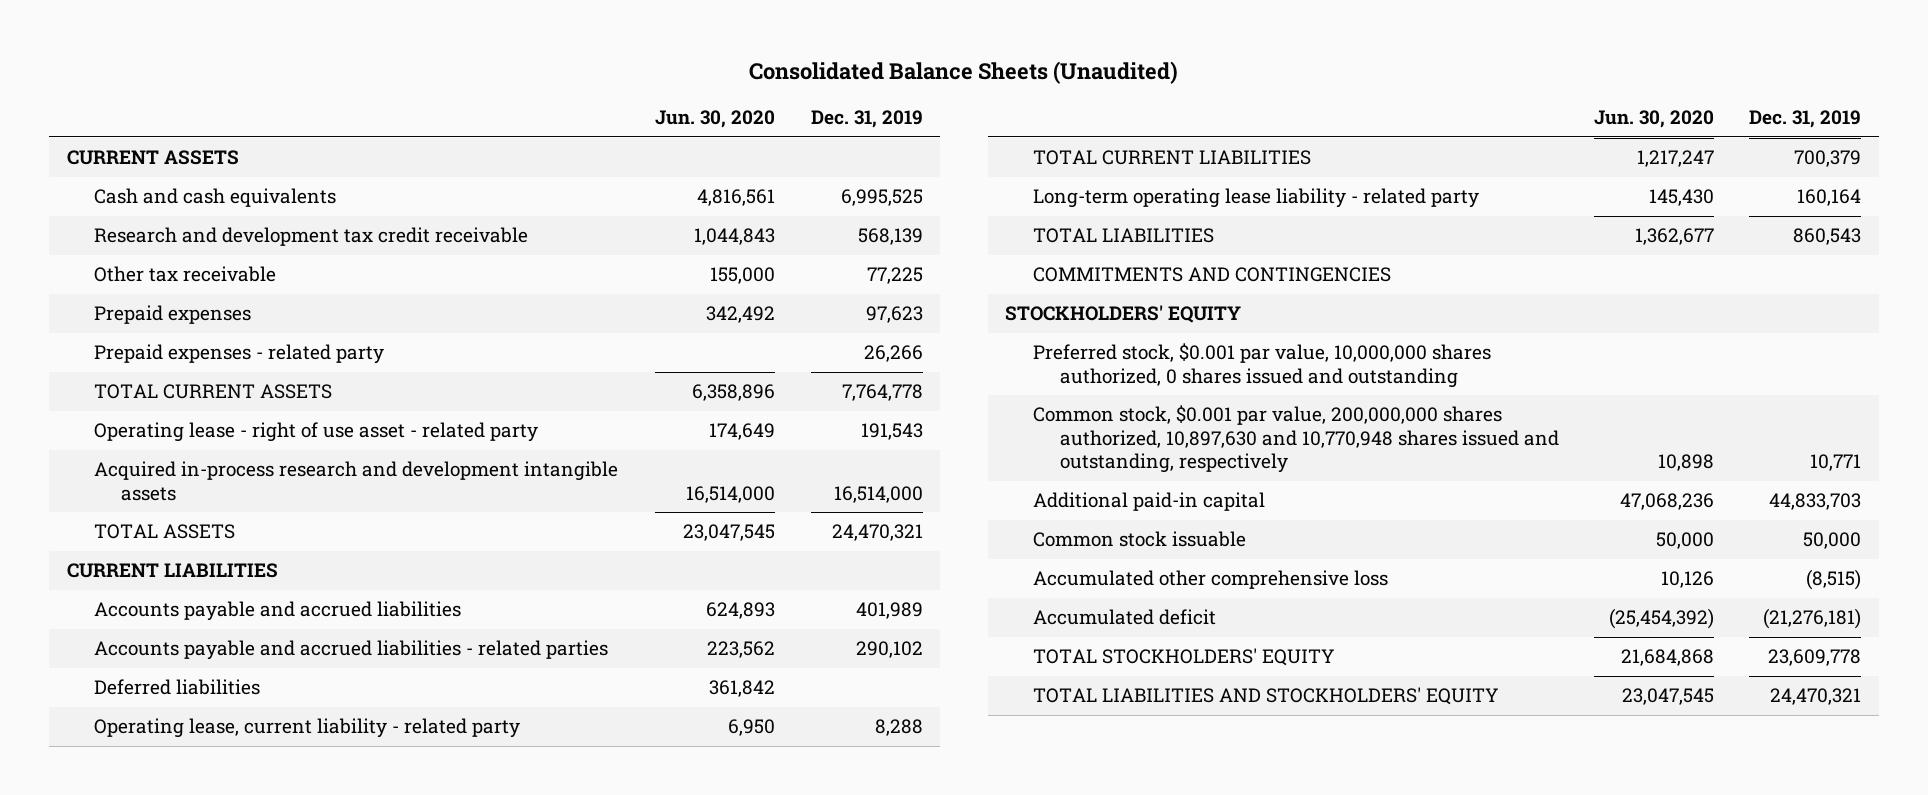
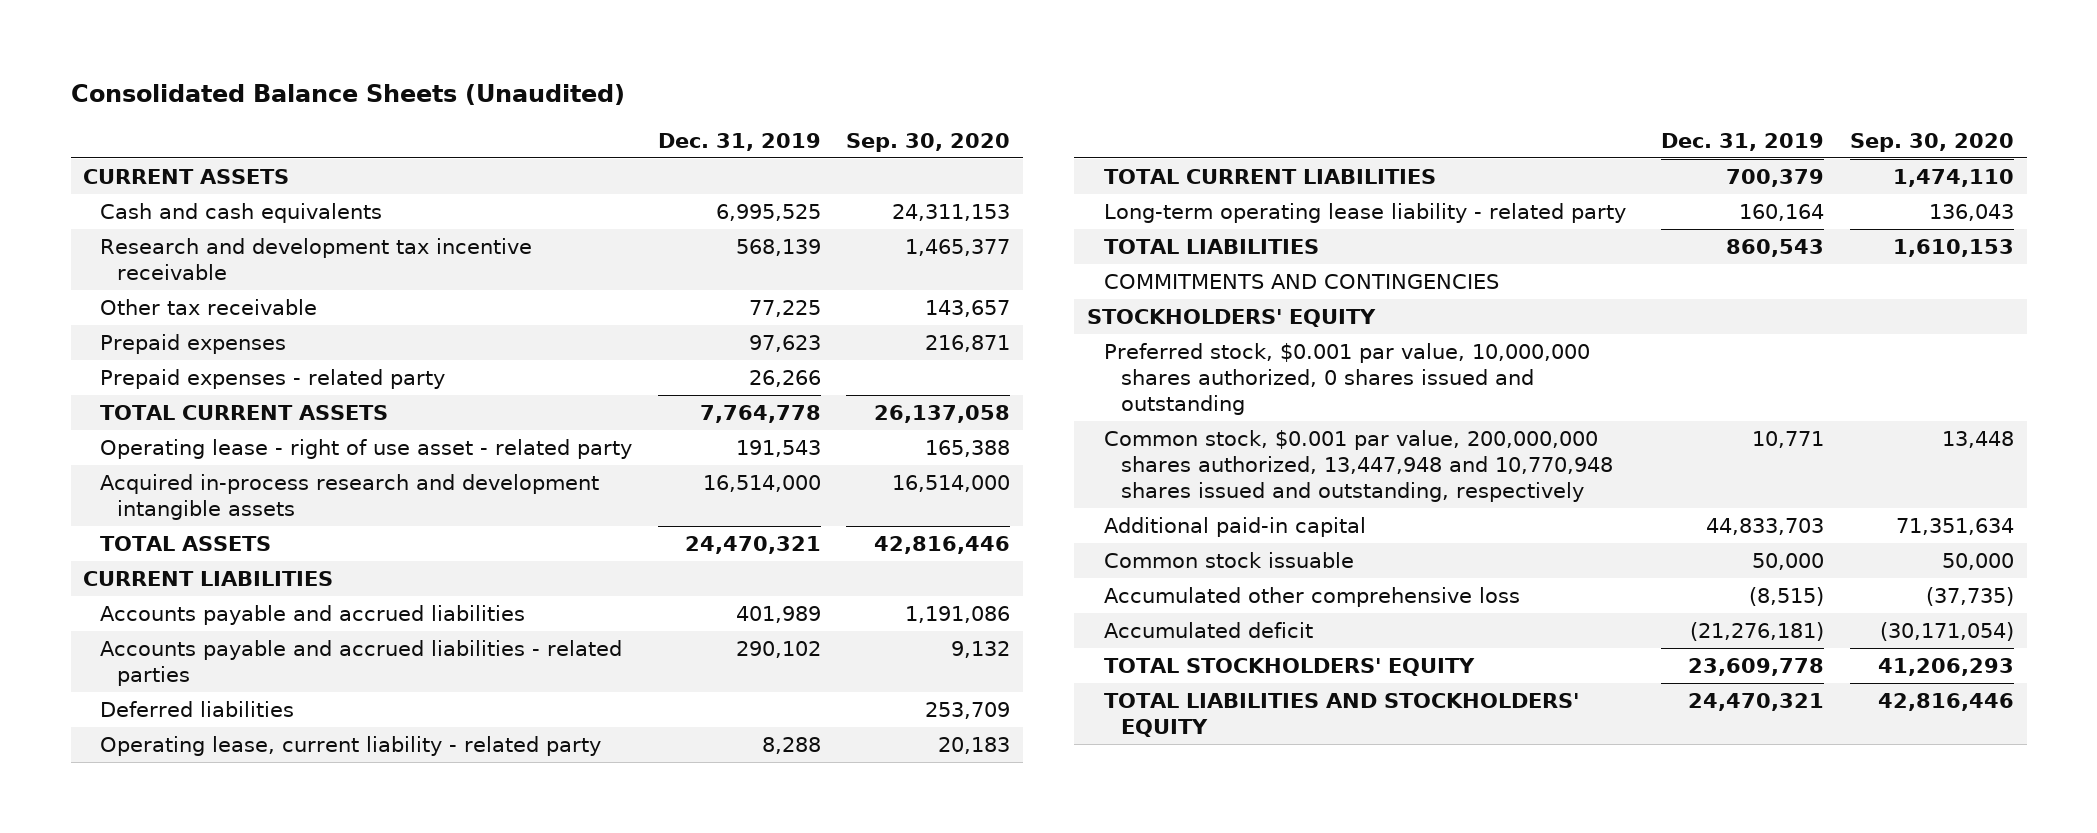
- | Jun. 30, 2020 | Dec. 31, 2019
+ | Dec. 31, 2019 | Sep. 30, 2020
- Research and development tax credit receivable | 1,044,843 | 568,139
+ Research and development tax incentive receivable | 568,139 | 1,465,377
- Common stock, $0.001 par value, 200,000,000 shares authorized, 10,897,630 and 10,770,948 shares issued and outstanding, respectively | 10,898 | 10,771
+ Common stock, $0.001 par value, 200,000,000 shares authorized, 13,447,948 and 10,770,948 shares issued and outstanding, respectively | 10,771 | 13,448

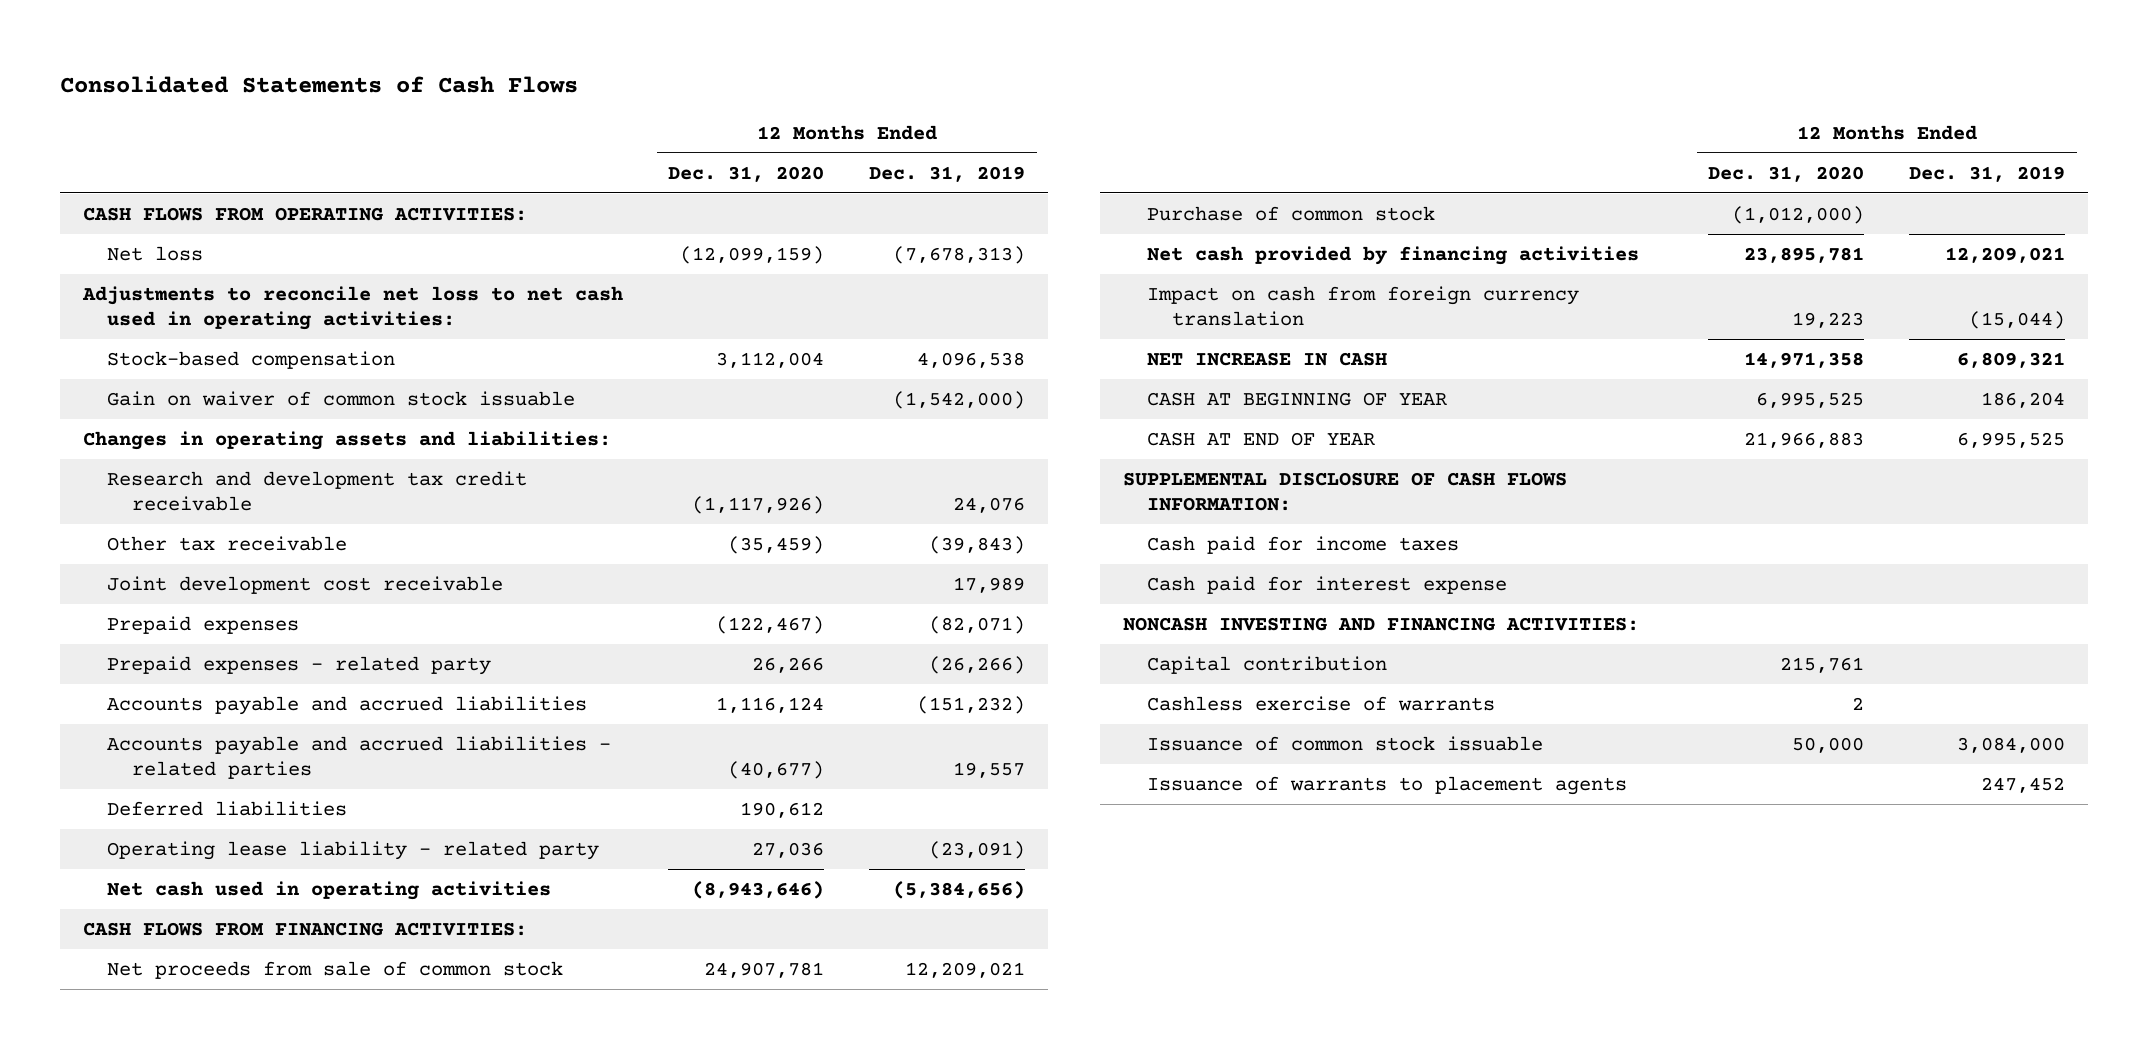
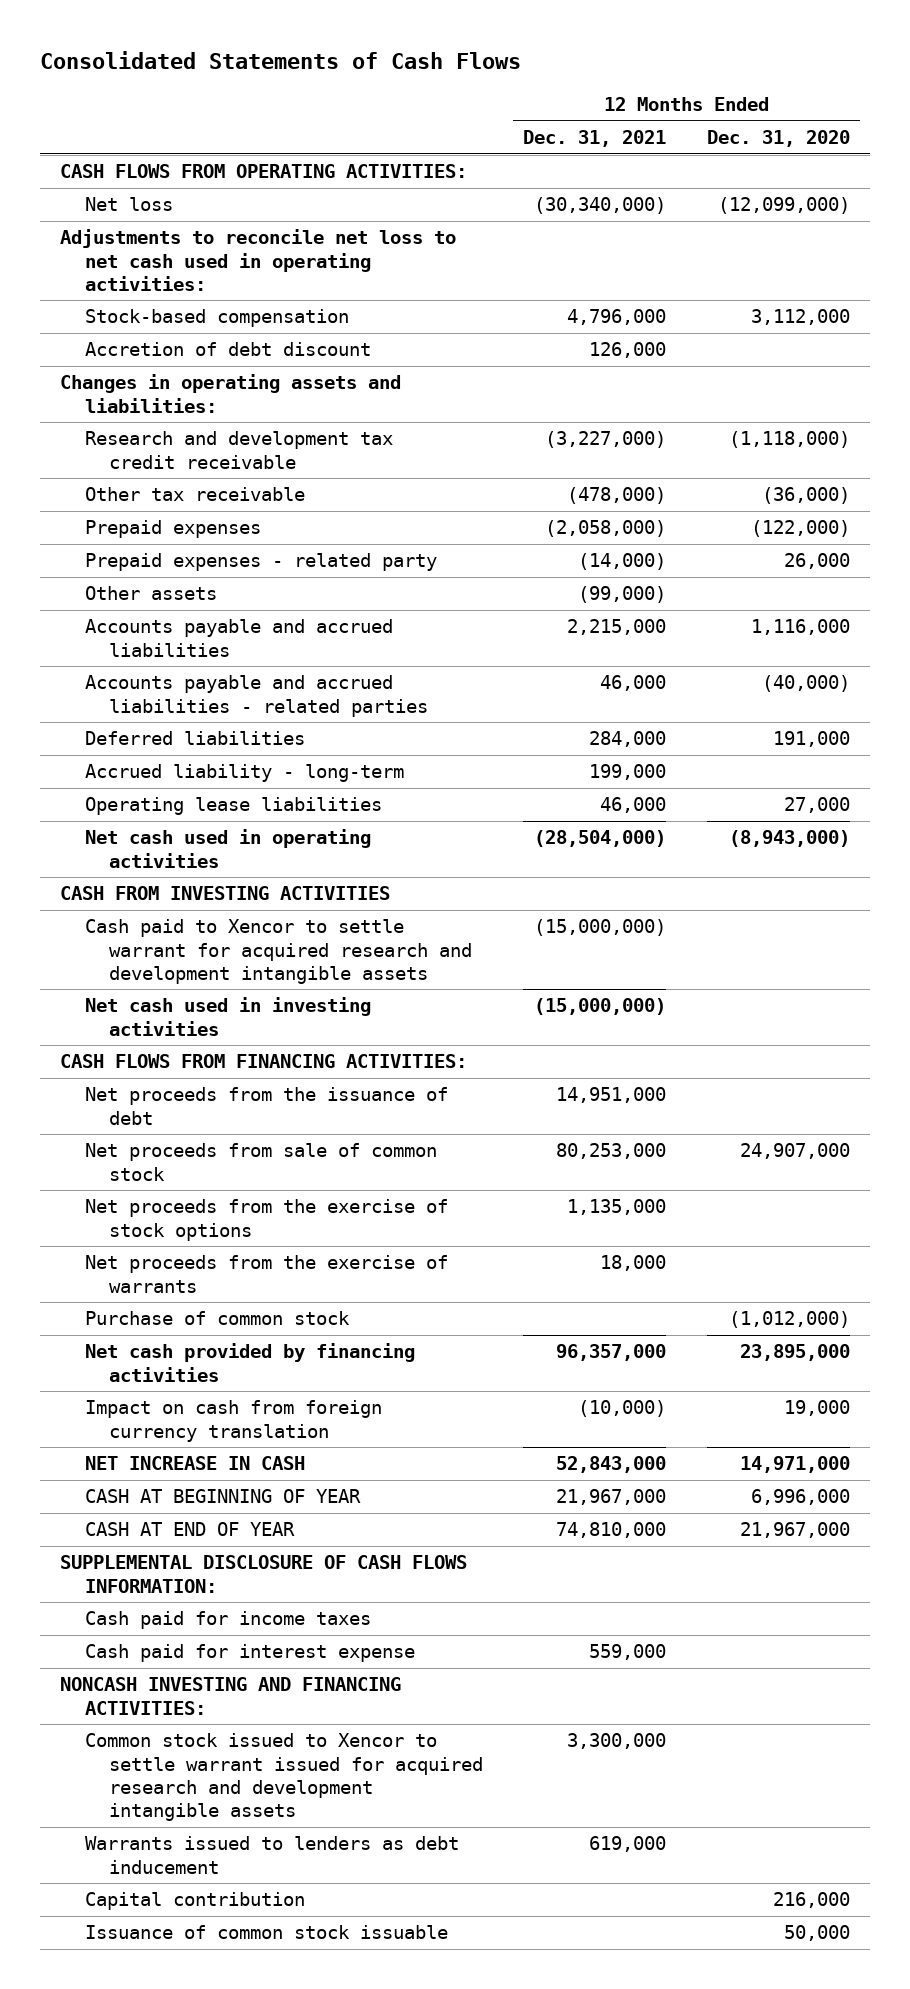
- | 12 Months Ended Dec. 31, 2020 | 12 Months Ended Dec. 31, 2019
+ | 12 Months Ended Dec. 31, 2021 | 12 Months Ended Dec. 31, 2020
- Net loss | (12,099,159) | (7,678,313)
+ Net loss | (30,340,000) | (12,099,000)
- Stock-based compensation | 3,112,004 | 4,096,538
- Gain on waiver of common stock issuable | | (1,542,000)
+ Stock-based compensation | 4,796,000 | 3,112,000
+ Accretion of debt discount | 126,000 |
- Research and development tax credit receivable | (1,117,926) | 24,076
- Other tax receivable | (35,459) | (39,843)
- Joint development cost receivable | | 17,989
- Prepaid expenses | (122,467) | (82,071)
- Prepaid expenses - related party | 26,266 | (26,266)
- Accounts payable and accrued liabilities | 1,116,124 | (151,232)
- Accounts payable and accrued liabilities - related parties | (40,677) | 19,557
- Deferred liabilities | 190,612 |
- Operating lease liability - related party | 27,036 | (23,091)
- Net cash used in operating activities | (8,943,646) | (5,384,656)
+ Research and development tax credit receivable | (3,227,000) | (1,118,000)
+ Other tax receivable | (478,000) | (36,000)
+ Prepaid expenses | (2,058,000) | (122,000)
+ Prepaid expenses - related party | (14,000) | 26,000
+ Other assets | (99,000) |
+ Accounts payable and accrued liabilities | 2,215,000 | 1,116,000
+ Accounts payable and accrued liabilities - related parties | 46,000 | (40,000)
+ Deferred liabilities | 284,000 | 191,000
+ Accrued liability - long-term | 199,000 |
+ Operating lease liabilities | 46,000 | 27,000
+ Net cash used in operating activities | (28,504,000) | (8,943,000)
+ CASH FROM INVESTING ACTIVITIES
+ Cash paid to Xencor to settle warrant for acquired research and development intangible assets | (15,000,000) |
+ Net cash used in investing activities | (15,000,000) |
- Net proceeds from sale of common stock | 24,907,781 | 12,209,021
+ Net proceeds from the issuance of debt | 14,951,000 |
+ Net proceeds from sale of common stock | 80,253,000 | 24,907,000
+ Net proceeds from the exercise of stock options | 1,135,000 |
+ Net proceeds from the exercise of warrants | 18,000 |
- Net cash provided by financing activities | 23,895,781 | 12,209,021
- Impact on cash from foreign currency translation | 19,223 | (15,044)
- NET INCREASE IN CASH | 14,971,358 | 6,809,321
- CASH AT BEGINNING OF YEAR | 6,995,525 | 186,204
- CASH AT END OF YEAR | 21,966,883 | 6,995,525
+ Net cash provided by financing activities | 96,357,000 | 23,895,000
+ Impact on cash from foreign currency translation | (10,000) | 19,000
+ NET INCREASE IN CASH | 52,843,000 | 14,971,000
+ CASH AT BEGINNING OF YEAR | 21,967,000 | 6,996,000
+ CASH AT END OF YEAR | 74,810,000 | 21,967,000
- Capital contribution | 215,761 |
- Cashless exercise of warrants | 2 |
+ Common stock issued to Xencor to settle warrant issued for acquired research and development intangible assets | 3,300,000 |
+ Warrants issued to lenders as debt inducement | 619,000 |
+ Capital contribution | | 216,000
- Issuance of warrants to placement agents | | 247,452

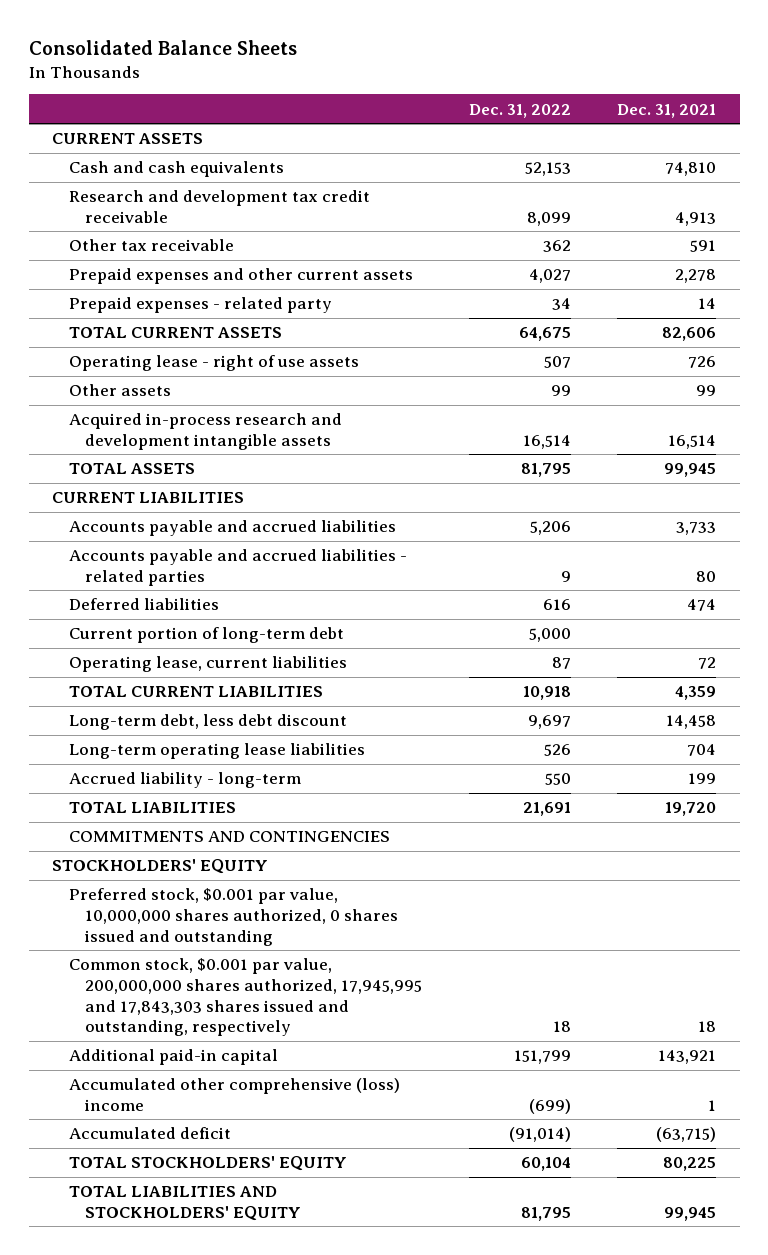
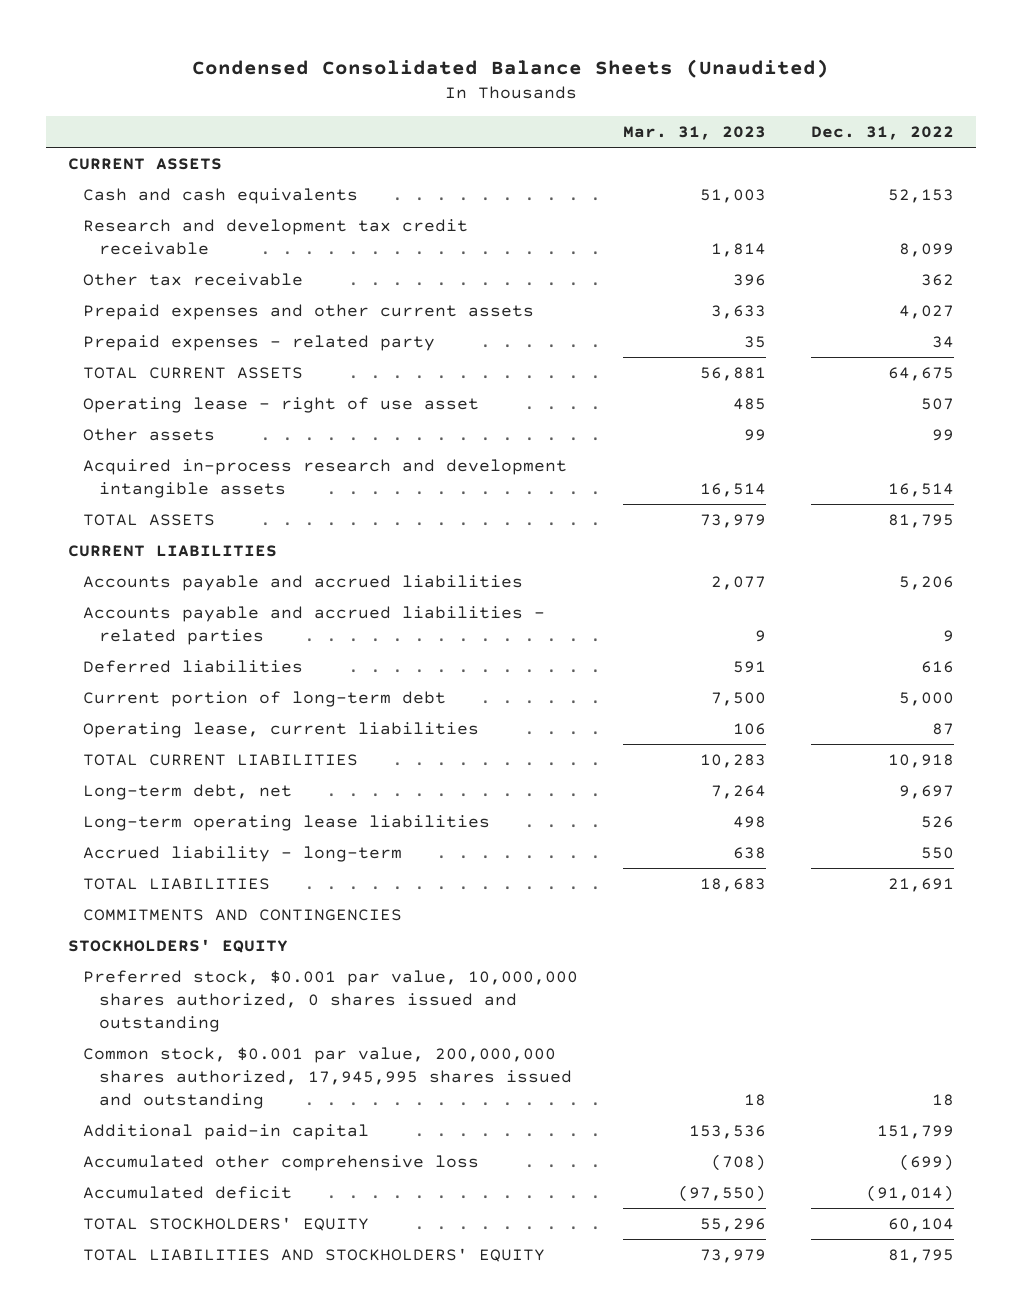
- Consolidated Balance Sheets
+ Condensed Consolidated Balance Sheets (Unaudited)
- | Dec. 31, 2022 | Dec. 31, 2021
+ | Mar. 31, 2023 | Dec. 31, 2022
- Operating lease - right of use assets | 507 | 726
+ Operating lease - right of use asset | 485 | 507
- Long-term debt, less debt discount | 9,697 | 14,458
+ Long-term debt, net | 7,264 | 9,697
- Common stock, $0.001 par value, 200,000,000 shares authorized, 17,945,995 and 17,843,303 shares issued and outstanding, respectively | 18 | 18
+ Common stock, $0.001 par value, 200,000,000 shares authorized, 17,945,995 shares issued and outstanding | 18 | 18
- Accumulated other comprehensive (loss) income | (699) | 1
+ Accumulated other comprehensive loss | (708) | (699)

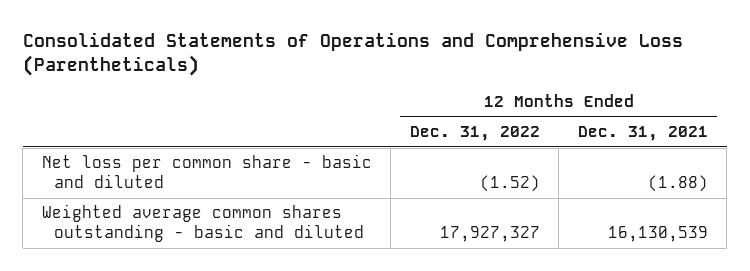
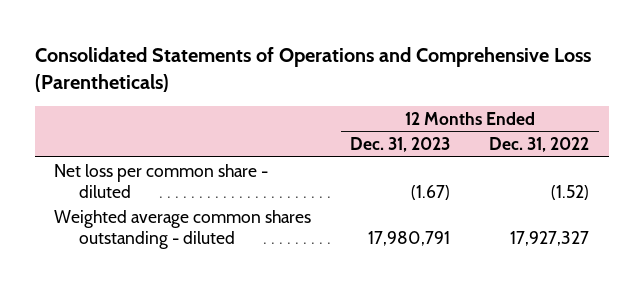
- | 12 Months Ended Dec. 31, 2022 | 12 Months Ended Dec. 31, 2021
+ | 12 Months Ended Dec. 31, 2023 | 12 Months Ended Dec. 31, 2022
- Net loss per common share - basic and diluted | (1.52) | (1.88)
- Weighted average common shares outstanding - basic and diluted | 17,927,327 | 16,130,539
+ Net loss per common share - diluted | (1.67) | (1.52)
+ Weighted average common shares outstanding - diluted | 17,980,791 | 17,927,327

